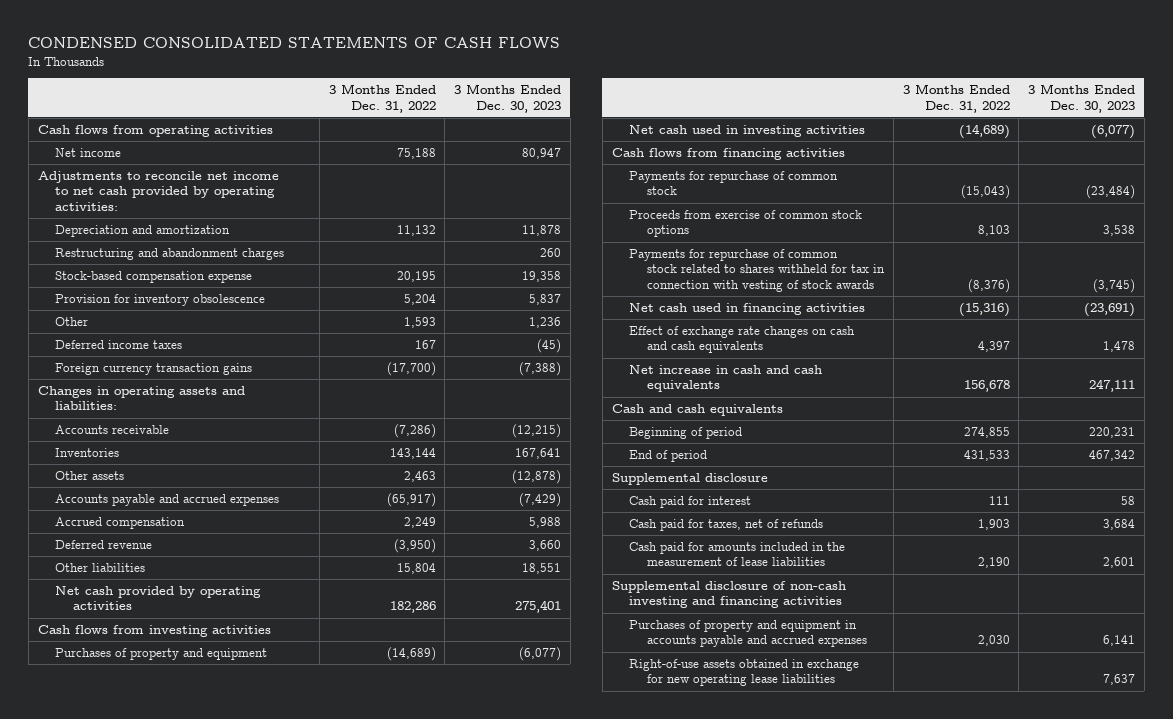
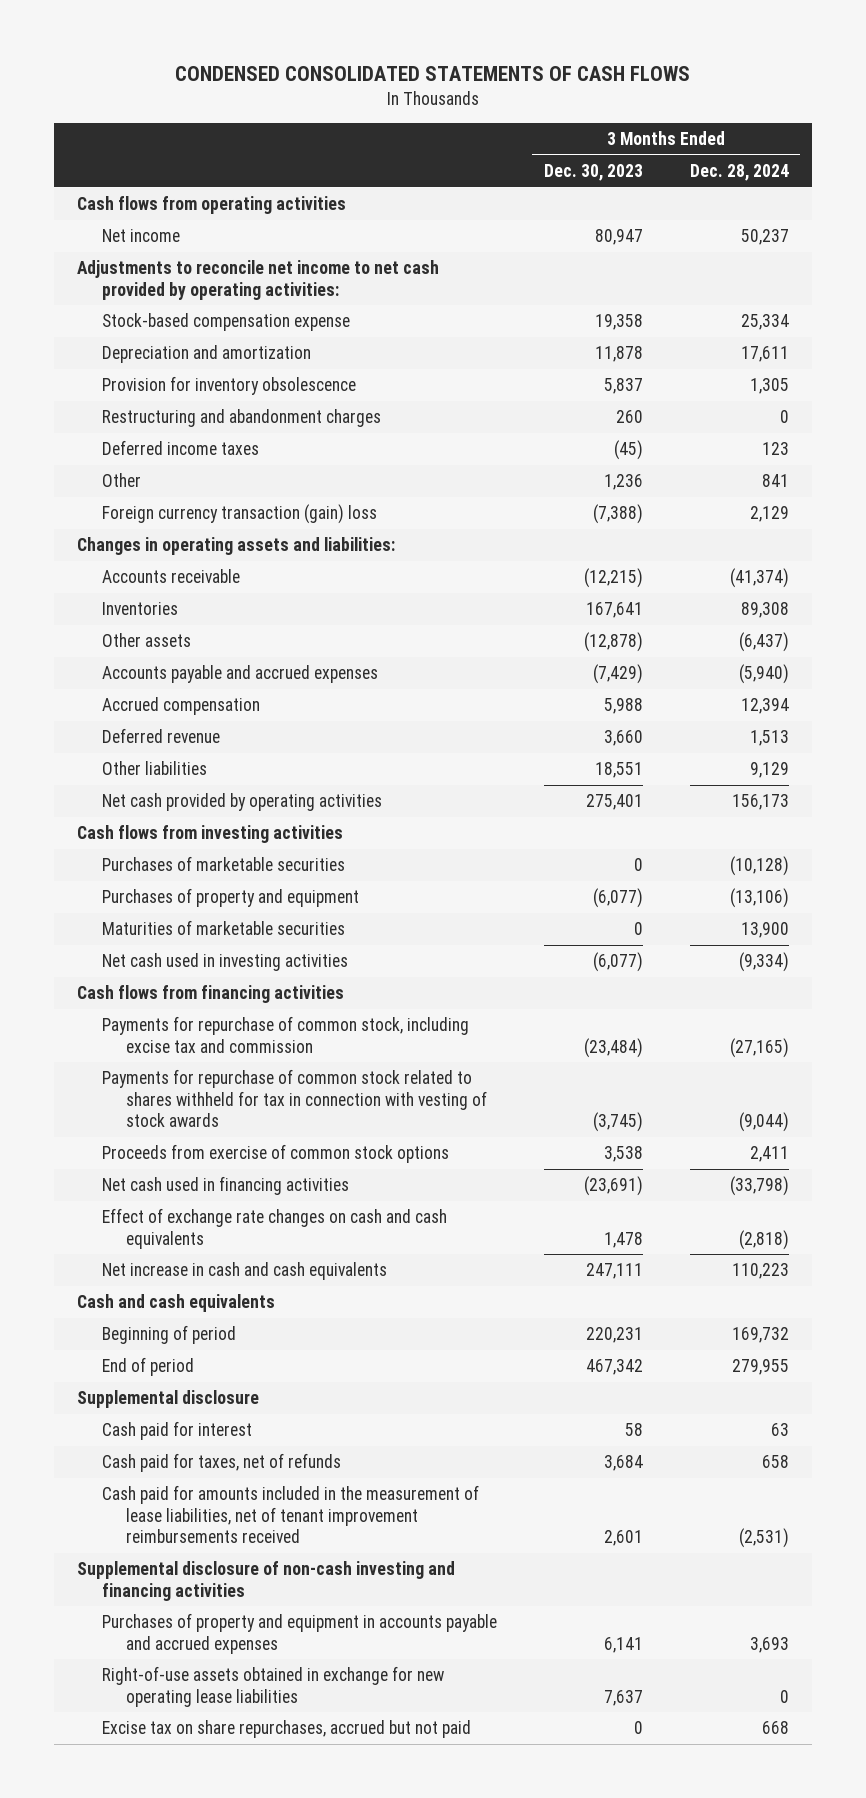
- | 3 Months Ended Dec. 31, 2022 | 3 Months Ended Dec. 30, 2023
+ | 3 Months Ended Dec. 30, 2023 | 3 Months Ended Dec. 28, 2024
moved down: Depreciation and amortization | 11,878 | 17,611
moved down: Restructuring and abandonment charges | 260 | 0
- Foreign currency transaction gains | (17,700) | (7,388)
moved down: Other | 1,236 | 841
+ Foreign currency transaction (gain) loss | (7,388) | 2,129
+ Purchases of marketable securities | 0 | (10,128)
+ Maturities of marketable securities | 0 | 13,900
- Payments for repurchase of common stock | (15,043) | (23,484)
+ Payments for repurchase of common stock, including excise tax and commission | (23,484) | (27,165)
moved down: Proceeds from exercise of common stock options | 3,538 | 2,411
- Cash paid for amounts included in the measurement of lease liabilities | 2,190 | 2,601
+ Cash paid for amounts included in the measurement of lease liabilities, net of tenant improvement reimbursements received | 2,601 | (2,531)
+ Excise tax on share repurchases, accrued but not paid | 0 | 668

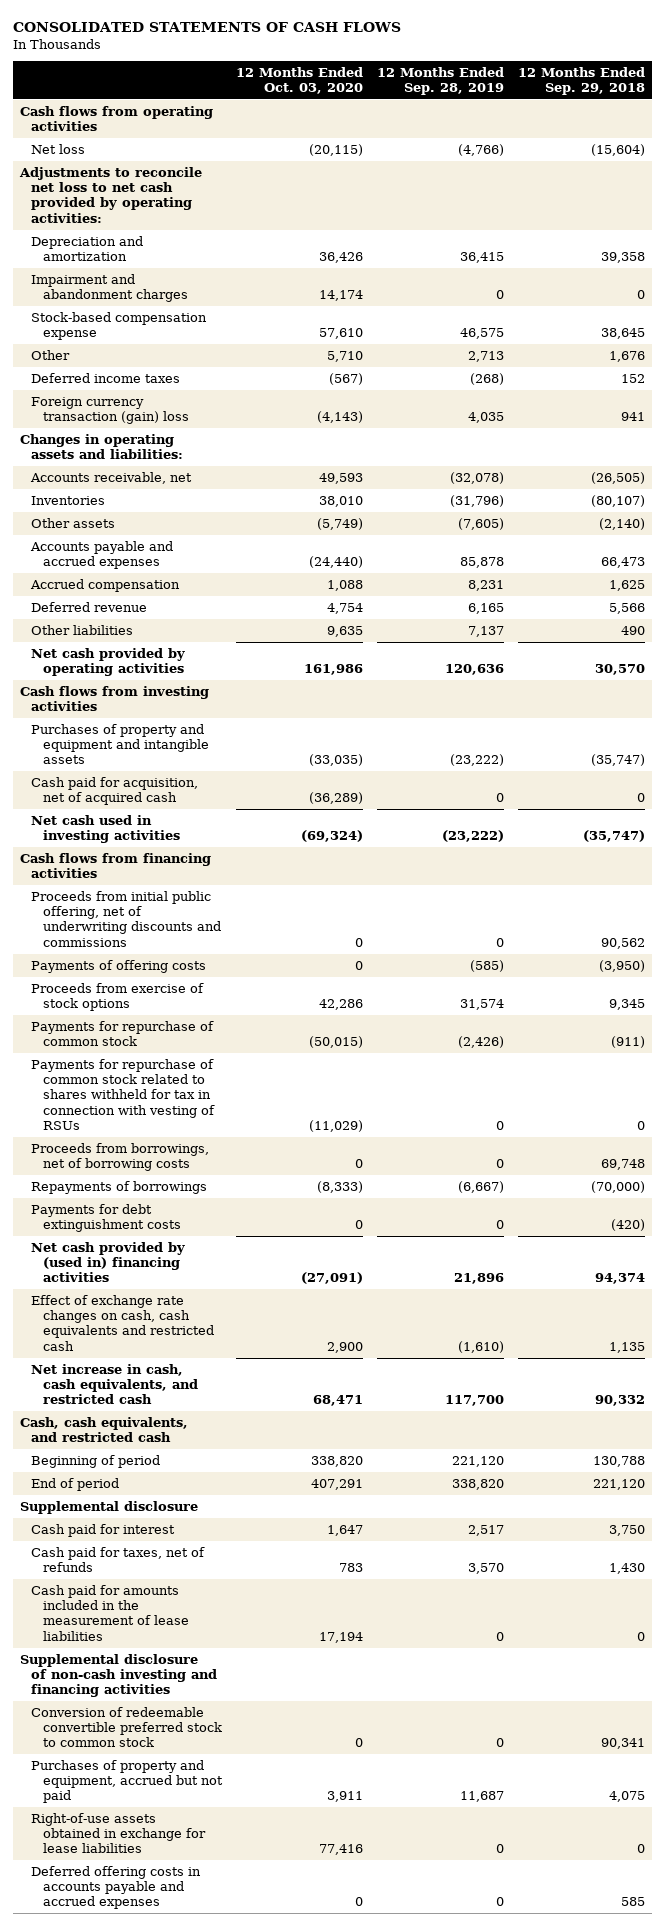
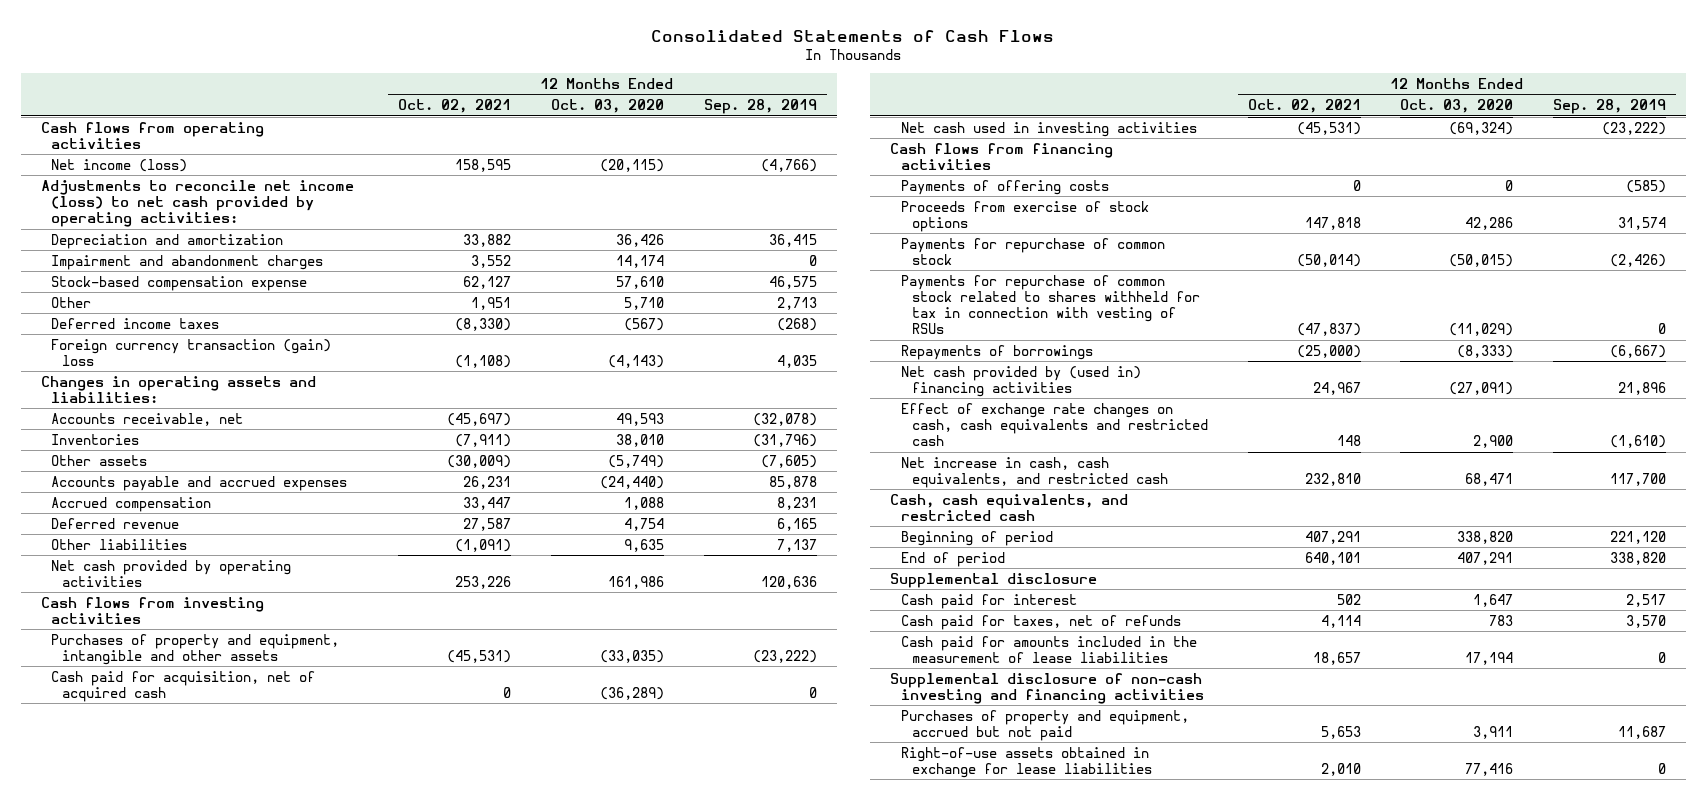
- CONSOLIDATED STATEMENTS OF CASH FLOWS
+ Consolidated Statements of Cash Flows
- | 12 Months Ended Oct. 03, 2020 | 12 Months Ended Sep. 28, 2019 | 12 Months Ended Sep. 29, 2018
+ | 12 Months Ended Oct. 02, 2021 | 12 Months Ended Oct. 03, 2020 | 12 Months Ended Sep. 28, 2019
- Net loss | (20,115) | (4,766) | (15,604)
- Adjustments to reconcile net loss to net cash provided by operating activities:
+ Net income (loss) | 158,595 | (20,115) | (4,766)
+ Adjustments to reconcile net income (loss) to net cash provided by operating activities:
- Purchases of property and equipment and intangible assets | (33,035) | (23,222) | (35,747)
+ Purchases of property and equipment, intangible and other assets | (45,531) | (33,035) | (23,222)
- Proceeds from initial public offering, net of underwriting discounts and commissions | 0 | 0 | 90,562
- Proceeds from borrowings, net of borrowing costs | 0 | 0 | 69,748
- Payments for debt extinguishment costs | 0 | 0 | (420)
- Conversion of redeemable convertible preferred stock to common stock | 0 | 0 | 90,341
- Deferred offering costs in accounts payable and accrued expenses | 0 | 0 | 585

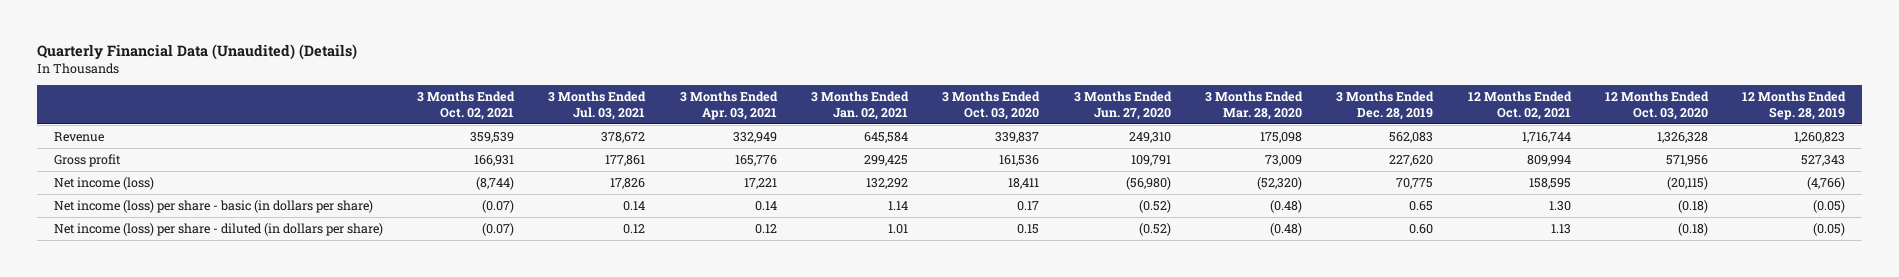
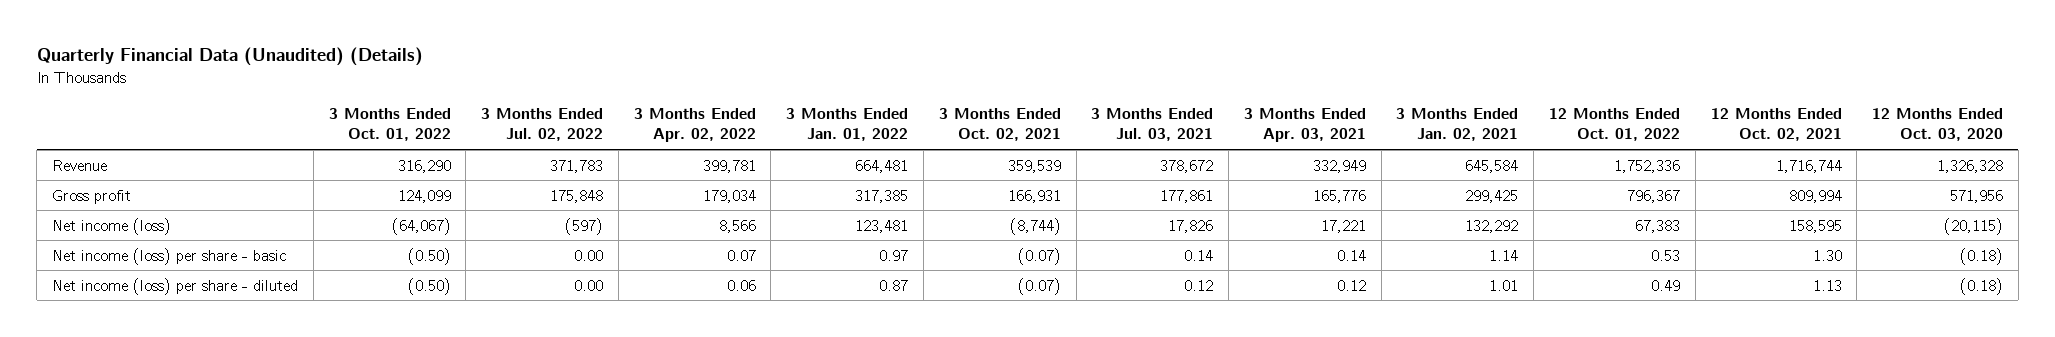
- | 3 Months Ended Oct. 02, 2021 | 3 Months Ended Jul. 03, 2021 | 3 Months Ended Apr. 03, 2021 | 3 Months Ended Jan. 02, 2021 | 3 Months Ended Oct. 03, 2020 | 3 Months Ended Jun. 27, 2020 | 3 Months Ended Mar. 28, 2020 | 3 Months Ended Dec. 28, 2019 | 12 Months Ended Oct. 02, 2021 | 12 Months Ended Oct. 03, 2020 | 12 Months Ended Sep. 28, 2019
+ | 3 Months Ended Oct. 01, 2022 | 3 Months Ended Jul. 02, 2022 | 3 Months Ended Apr. 02, 2022 | 3 Months Ended Jan. 01, 2022 | 3 Months Ended Oct. 02, 2021 | 3 Months Ended Jul. 03, 2021 | 3 Months Ended Apr. 03, 2021 | 3 Months Ended Jan. 02, 2021 | 12 Months Ended Oct. 01, 2022 | 12 Months Ended Oct. 02, 2021 | 12 Months Ended Oct. 03, 2020
- Net income (loss) per share - basic (in dollars per share) | (0.07) | 0.14 | 0.14 | 1.14 | 0.17 | (0.52) | (0.48) | 0.65 | 1.30 | (0.18) | (0.05)
- Net income (loss) per share - diluted (in dollars per share) | (0.07) | 0.12 | 0.12 | 1.01 | 0.15 | (0.52) | (0.48) | 0.60 | 1.13 | (0.18) | (0.05)
+ Net income (loss) per share - basic | (0.50) | 0.00 | 0.07 | 0.97 | (0.07) | 0.14 | 0.14 | 1.14 | 0.53 | 1.30 | (0.18)
+ Net income (loss) per share - diluted | (0.50) | 0.00 | 0.06 | 0.87 | (0.07) | 0.12 | 0.12 | 1.01 | 0.49 | 1.13 | (0.18)

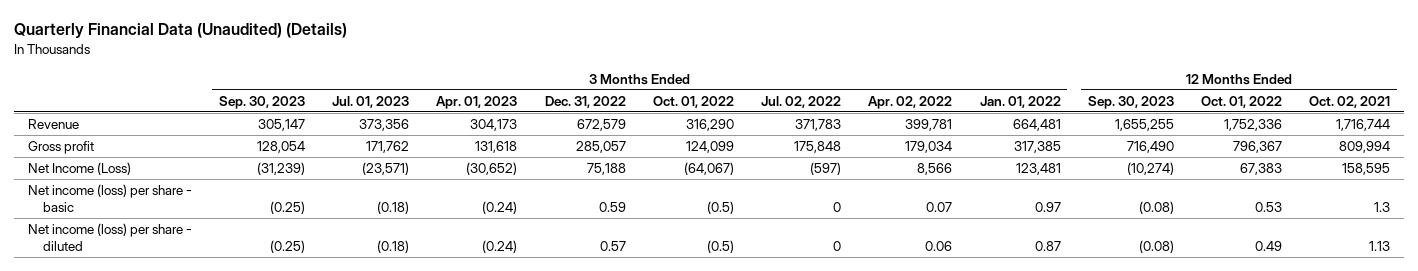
- | 3 Months Ended Oct. 01, 2022 | 3 Months Ended Jul. 02, 2022 | 3 Months Ended Apr. 02, 2022 | 3 Months Ended Jan. 01, 2022 | 3 Months Ended Oct. 02, 2021 | 3 Months Ended Jul. 03, 2021 | 3 Months Ended Apr. 03, 2021 | 3 Months Ended Jan. 02, 2021 | 12 Months Ended Oct. 01, 2022 | 12 Months Ended Oct. 02, 2021 | 12 Months Ended Oct. 03, 2020
+ | 3 Months Ended Sep. 30, 2023 | 3 Months Ended Jul. 01, 2023 | 3 Months Ended Apr. 01, 2023 | 3 Months Ended Dec. 31, 2022 | 3 Months Ended Oct. 01, 2022 | 3 Months Ended Jul. 02, 2022 | 3 Months Ended Apr. 02, 2022 | 3 Months Ended Jan. 01, 2022 | 12 Months Ended Sep. 30, 2023 | 12 Months Ended Oct. 01, 2022 | 12 Months Ended Oct. 02, 2021
- Net income (loss) | (64,067) | (597) | 8,566 | 123,481 | (8,744) | 17,826 | 17,221 | 132,292 | 67,383 | 158,595 | (20,115)
- Net income (loss) per share - basic | (0.50) | 0.00 | 0.07 | 0.97 | (0.07) | 0.14 | 0.14 | 1.14 | 0.53 | 1.30 | (0.18)
- Net income (loss) per share - diluted | (0.50) | 0.00 | 0.06 | 0.87 | (0.07) | 0.12 | 0.12 | 1.01 | 0.49 | 1.13 | (0.18)
+ Net Income (Loss) | (31,239) | (23,571) | (30,652) | 75,188 | (64,067) | (597) | 8,566 | 123,481 | (10,274) | 67,383 | 158,595
+ Net income (loss) per share - basic | (0.25) | (0.18) | (0.24) | 0.59 | (0.5) | 0 | 0.07 | 0.97 | (0.08) | 0.53 | 1.3
+ Net income (loss) per share - diluted | (0.25) | (0.18) | (0.24) | 0.57 | (0.5) | 0 | 0.06 | 0.87 | (0.08) | 0.49 | 1.13

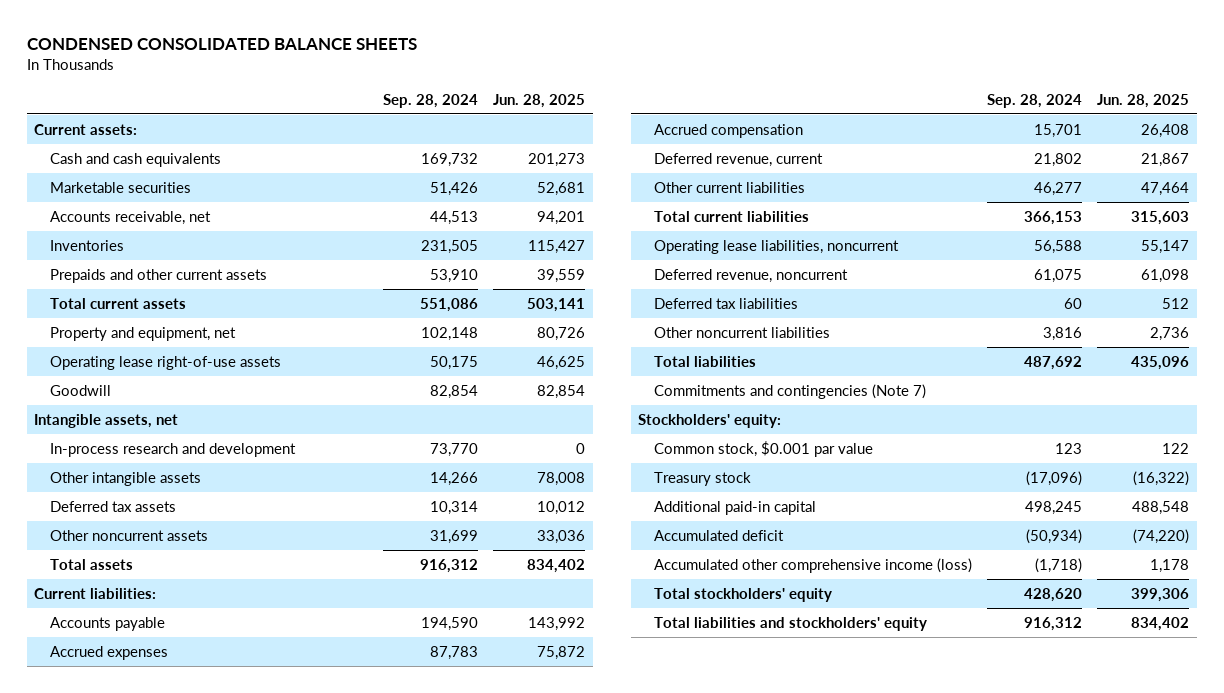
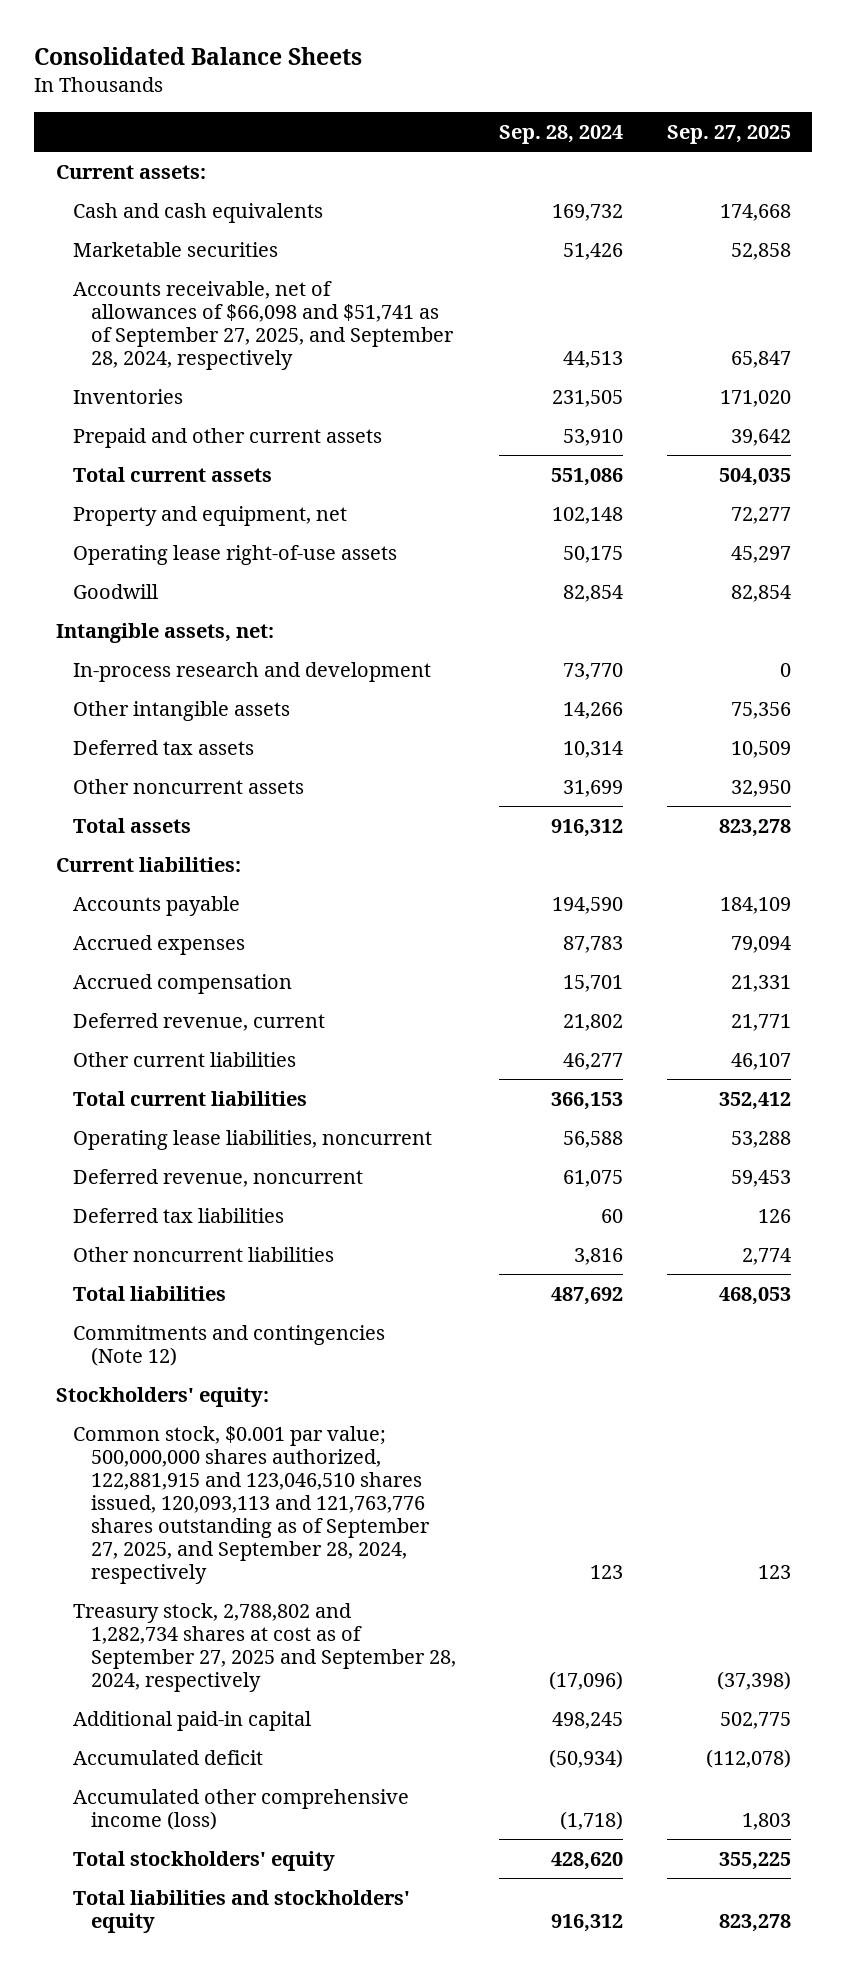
- CONDENSED CONSOLIDATED BALANCE SHEETS
+ Consolidated Balance Sheets
- | Sep. 28, 2024 | Jun. 28, 2025
+ | Sep. 28, 2024 | Sep. 27, 2025
- Accounts receivable, net | 44,513 | 94,201
+ Accounts receivable, net of allowances of $66,098 and $51,741 as of September 27, 2025, and September 28, 2024, respectively | 44,513 | 65,847
- Prepaids and other current assets | 53,910 | 39,559
+ Prepaid and other current assets | 53,910 | 39,642
- Intangible assets, net
+ Intangible assets, net:
- Commitments and contingencies (Note 7)
+ Commitments and contingencies (Note 12)
- Common stock, $0.001 par value | 123 | 122
- Treasury stock | (17,096) | (16,322)
+ Common stock, $0.001 par value; 500,000,000 shares authorized, 122,881,915 and 123,046,510 shares issued, 120,093,113 and 121,763,776 shares outstanding as of September 27, 2025, and September 28, 2024, respectively | 123 | 123
+ Treasury stock, 2,788,802 and 1,282,734 shares at cost as of September 27, 2025 and September 28, 2024, respectively | (17,096) | (37,398)

